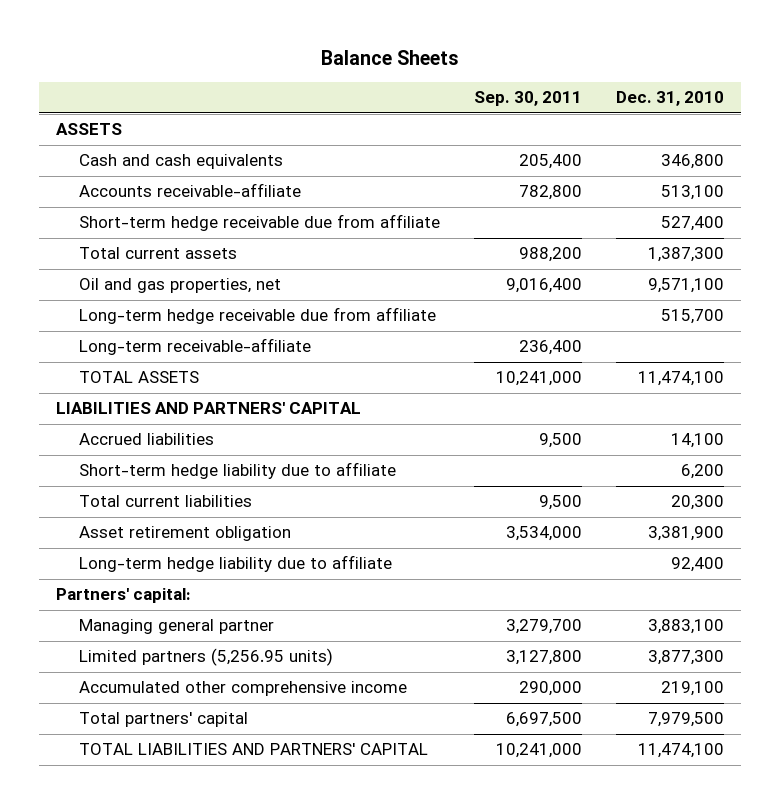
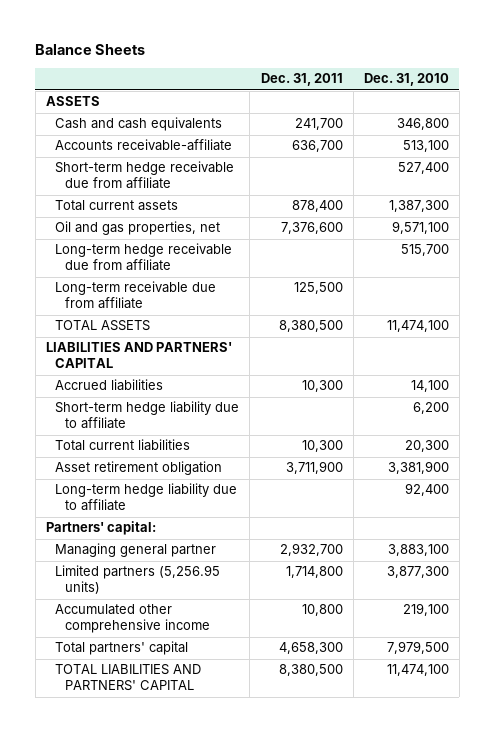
- | Sep. 30, 2011 | Dec. 31, 2010
+ | Dec. 31, 2011 | Dec. 31, 2010
- Long-term receivable-affiliate | 236,400 |
+ Long-term receivable due from affiliate | 125,500 |

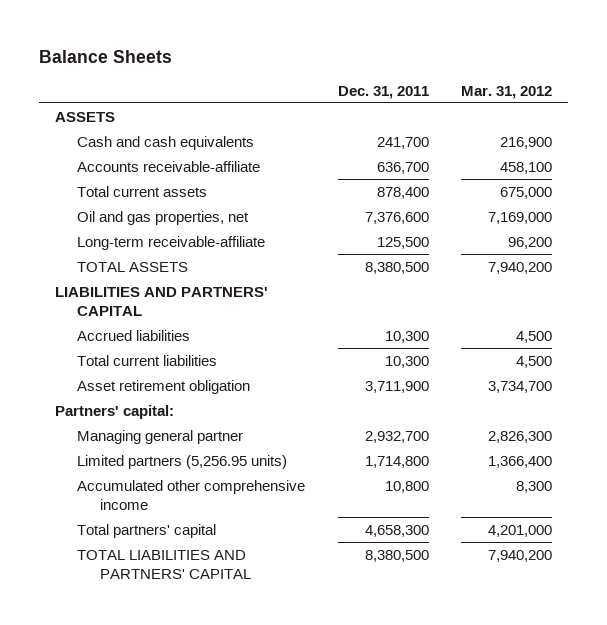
- | Dec. 31, 2011 | Dec. 31, 2010
+ | Dec. 31, 2011 | Mar. 31, 2012
- Short-term hedge receivable due from affiliate | | 527,400
- Long-term hedge receivable due from affiliate | | 515,700
- Long-term receivable due from affiliate | 125,500 |
+ Long-term receivable-affiliate | 125,500 | 96,200
- Short-term hedge liability due to affiliate | | 6,200
- Long-term hedge liability due to affiliate | | 92,400

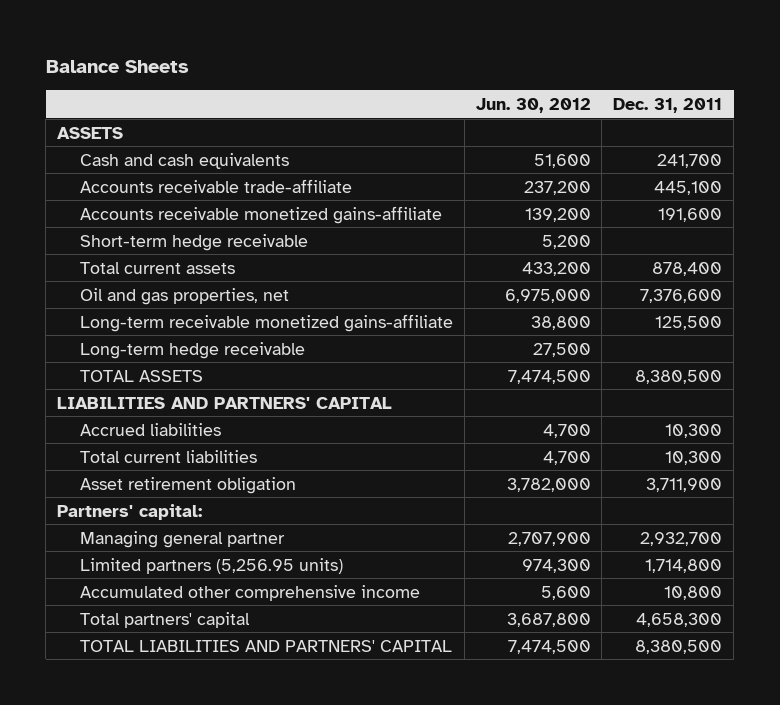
- | Dec. 31, 2011 | Mar. 31, 2012
+ | Jun. 30, 2012 | Dec. 31, 2011
- Accounts receivable-affiliate | 636,700 | 458,100
+ Accounts receivable trade-affiliate | 237,200 | 445,100
+ Accounts receivable monetized gains-affiliate | 139,200 | 191,600
+ Short-term hedge receivable | 5,200 |
- Long-term receivable-affiliate | 125,500 | 96,200
+ Long-term receivable monetized gains-affiliate | 38,800 | 125,500
+ Long-term hedge receivable | 27,500 |

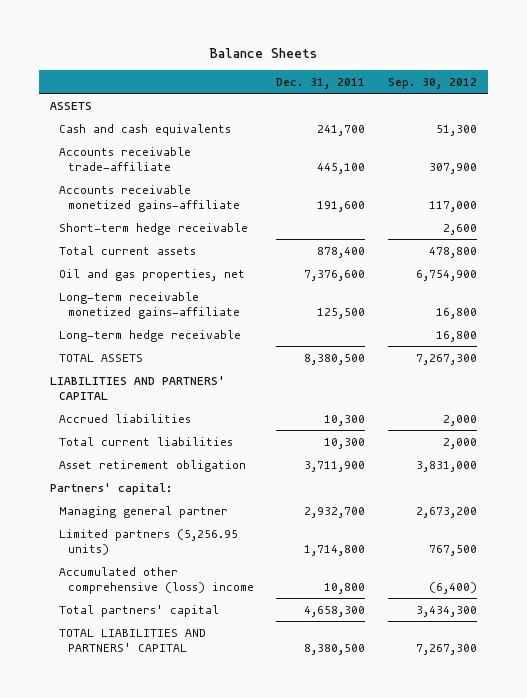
- | Jun. 30, 2012 | Dec. 31, 2011
+ | Dec. 31, 2011 | Sep. 30, 2012
- Accumulated other comprehensive income | 5,600 | 10,800
+ Accumulated other comprehensive (loss) income | 10,800 | (6,400)

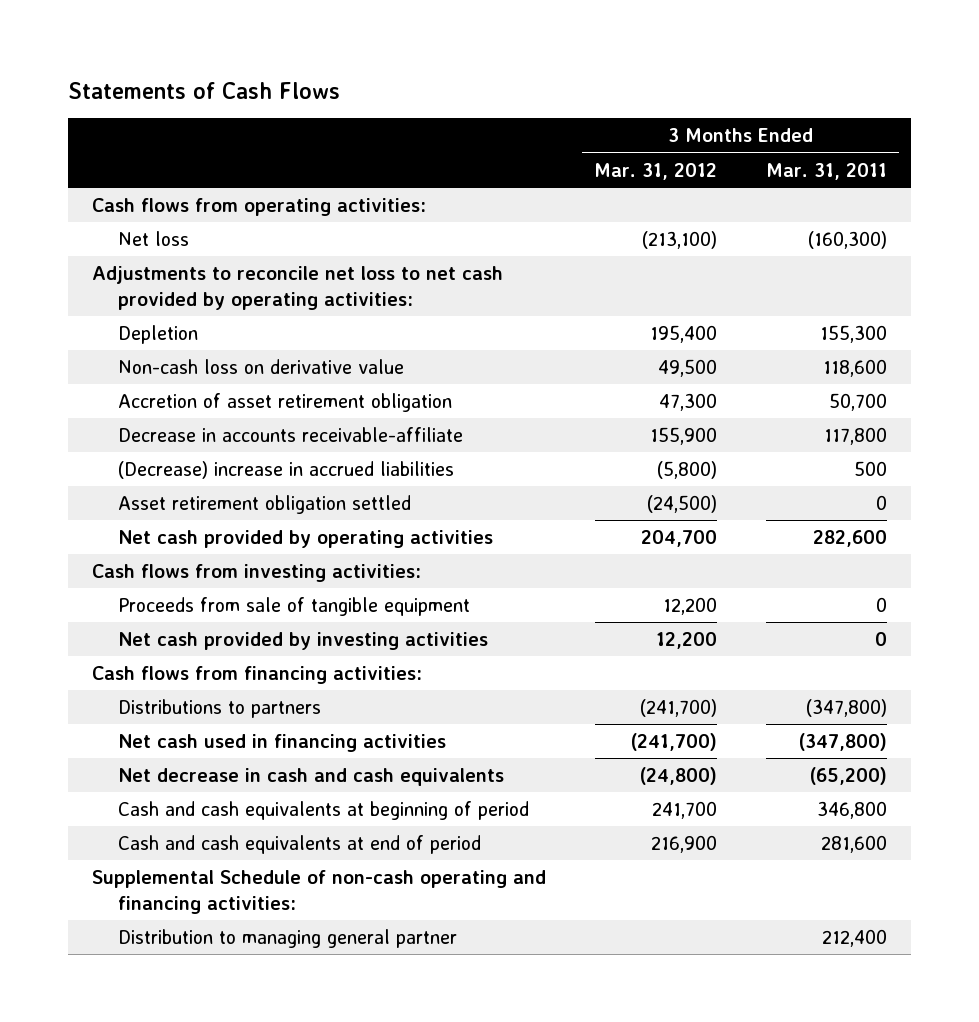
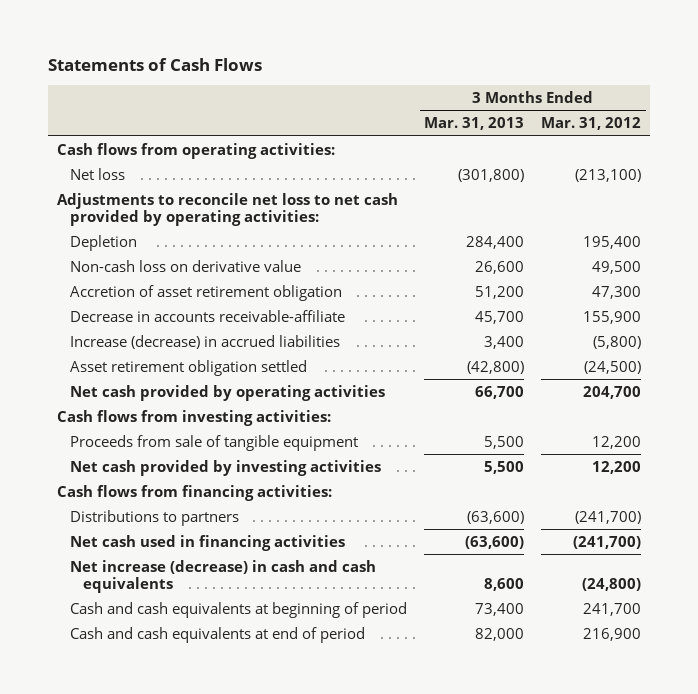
- | 3 Months Ended Mar. 31, 2012 | 3 Months Ended Mar. 31, 2011
+ | 3 Months Ended Mar. 31, 2013 | 3 Months Ended Mar. 31, 2012
- (Decrease) increase in accrued liabilities | (5,800) | 500
+ Increase (decrease) in accrued liabilities | 3,400 | (5,800)
- Net decrease in cash and cash equivalents | (24,800) | (65,200)
+ Net increase (decrease) in cash and cash equivalents | 8,600 | (24,800)
- Supplemental Schedule of non-cash operating and financing activities:
- Distribution to managing general partner | | 212,400

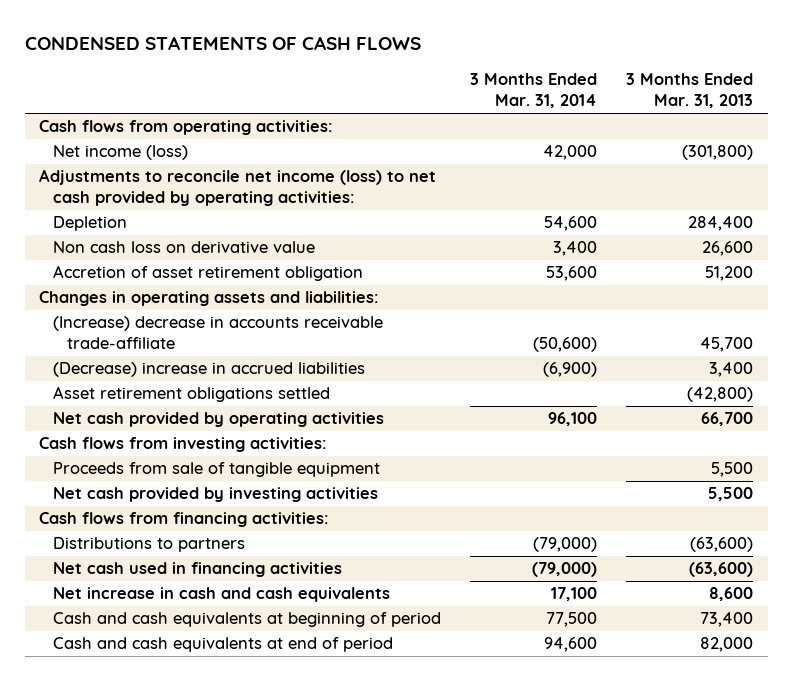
- Statements of Cash Flows
+ CONDENSED STATEMENTS OF CASH FLOWS
- | 3 Months Ended Mar. 31, 2013 | 3 Months Ended Mar. 31, 2012
+ | 3 Months Ended Mar. 31, 2014 | 3 Months Ended Mar. 31, 2013
- Net loss | (301,800) | (213,100)
- Adjustments to reconcile net loss to net cash provided by operating activities:
+ Net income (loss) | 42,000 | (301,800)
+ Adjustments to reconcile net income (loss) to net cash provided by operating activities:
- Non-cash loss on derivative value | 26,600 | 49,500
+ Non cash loss on derivative value | 3,400 | 26,600
- Decrease in accounts receivable-affiliate | 45,700 | 155,900
- Increase (decrease) in accrued liabilities | 3,400 | (5,800)
- Asset retirement obligation settled | (42,800) | (24,500)
+ Changes in operating assets and liabilities:
+ (Increase) decrease in accounts receivable trade-affiliate | (50,600) | 45,700
+ (Decrease) increase in accrued liabilities | (6,900) | 3,400
+ Asset retirement obligations settled | | (42,800)
- Net increase (decrease) in cash and cash equivalents | 8,600 | (24,800)
+ Net increase in cash and cash equivalents | 17,100 | 8,600

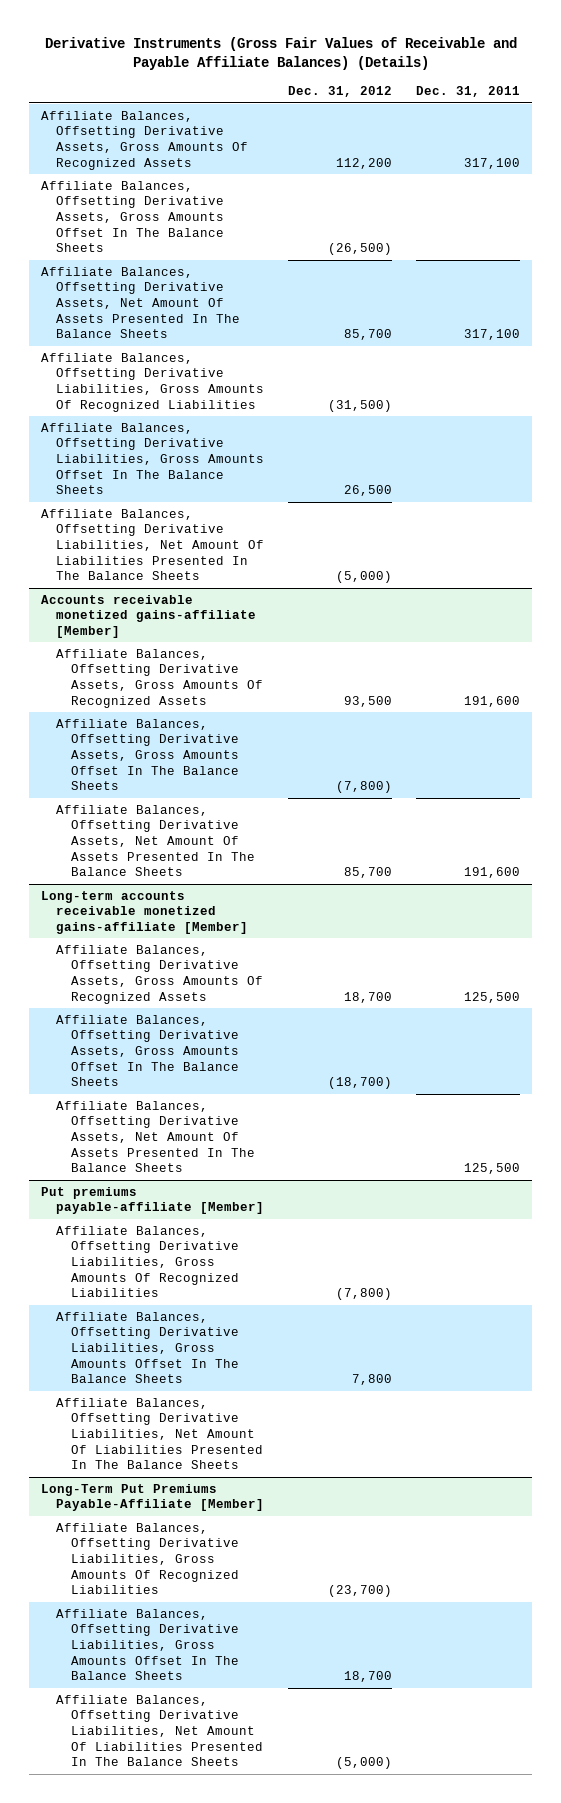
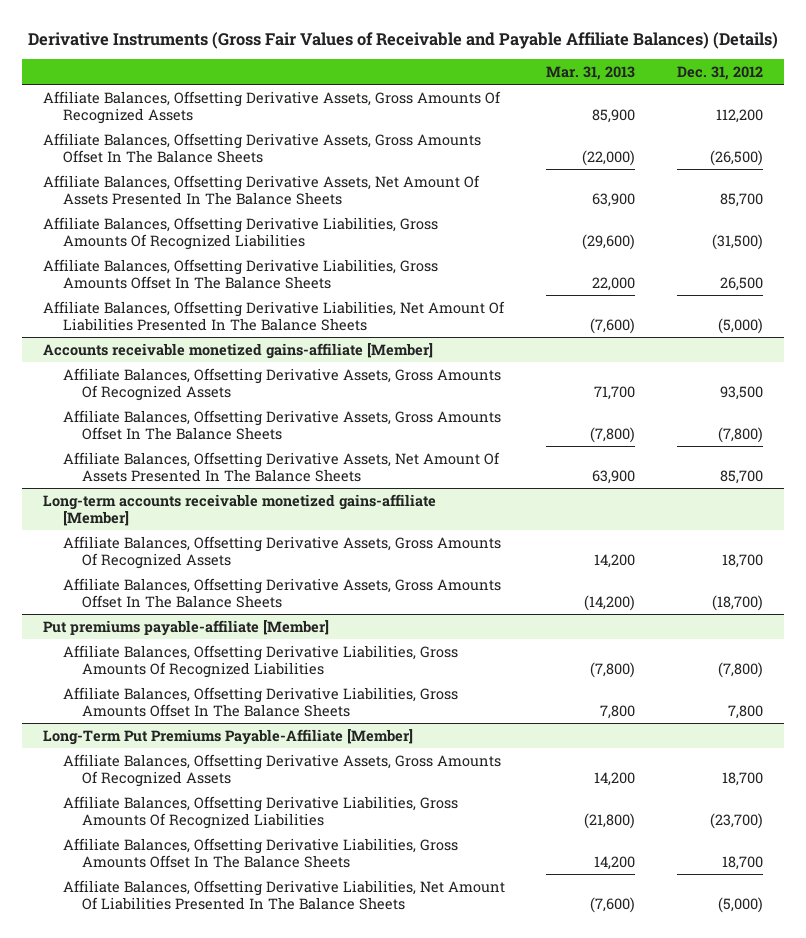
- | Dec. 31, 2012 | Dec. 31, 2011
+ | Mar. 31, 2013 | Dec. 31, 2012
@ Long-term accounts receivable monetized gains-affiliate [Member]
- Affiliate Balances, Offsetting Derivative Assets, Net Amount Of Assets Presented In The Balance Sheets | | 125,500
@ Put premiums payable-affiliate [Member]
- Affiliate Balances, Offsetting Derivative Liabilities, Net Amount Of Liabilities Presented In The Balance Sheets
@ Long-Term Put Premiums Payable-Affiliate [Member]
+ Affiliate Balances, Offsetting Derivative Assets, Gross Amounts Of Recognized Assets | 14,200 | 18,700

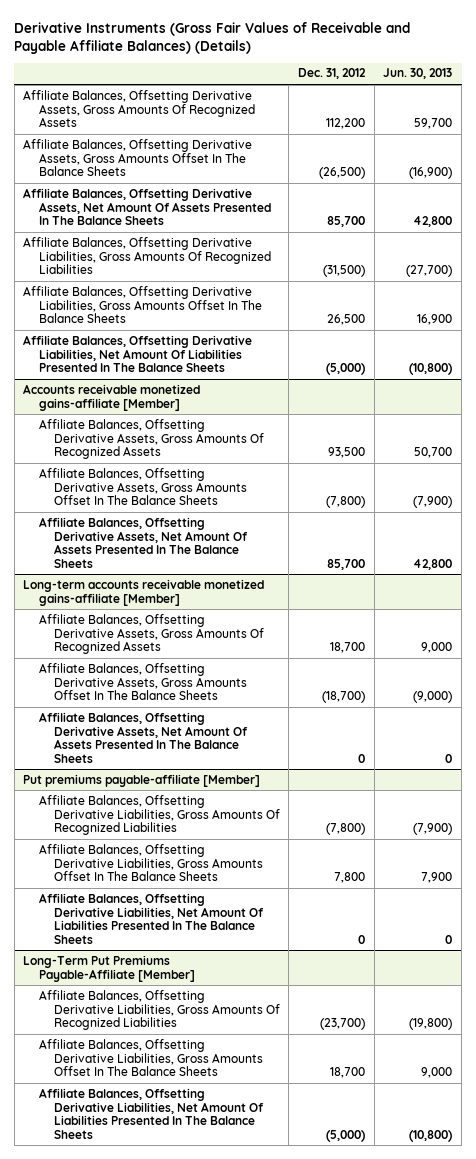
- | Mar. 31, 2013 | Dec. 31, 2012
+ | Dec. 31, 2012 | Jun. 30, 2013
@ Long-term accounts receivable monetized gains-affiliate [Member]
+ Affiliate Balances, Offsetting Derivative Assets, Net Amount Of Assets Presented In The Balance Sheets | 0 | 0
@ Put premiums payable-affiliate [Member]
+ Affiliate Balances, Offsetting Derivative Liabilities, Net Amount Of Liabilities Presented In The Balance Sheets | 0 | 0
@ Long-Term Put Premiums Payable-Affiliate [Member]
- Affiliate Balances, Offsetting Derivative Assets, Gross Amounts Of Recognized Assets | 14,200 | 18,700

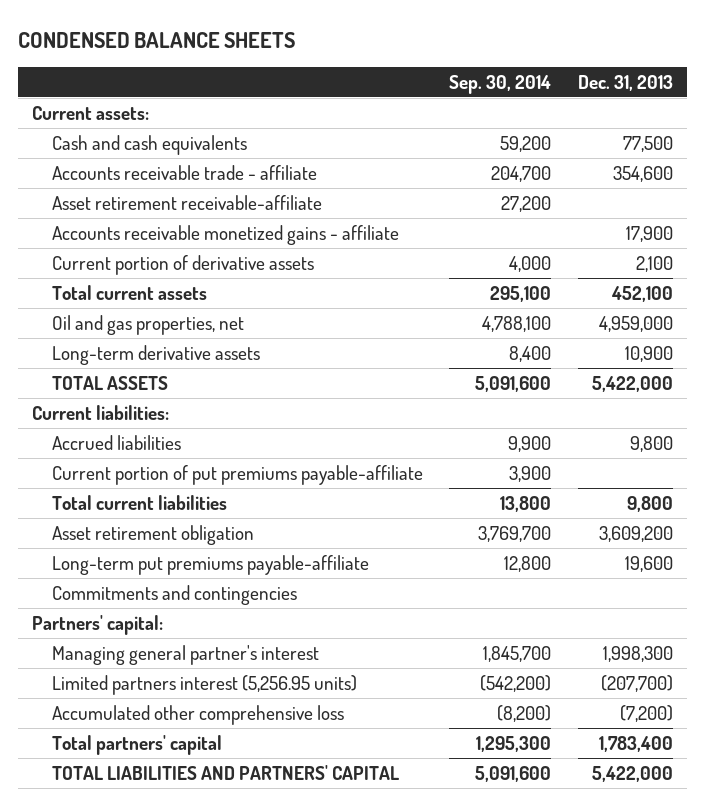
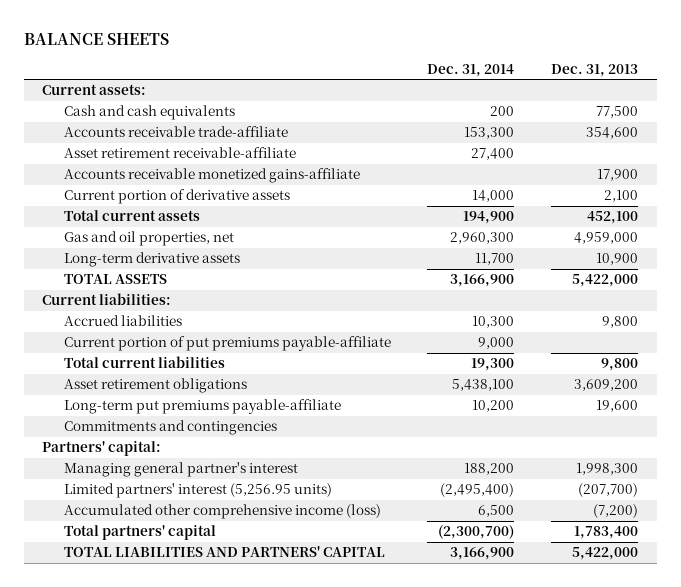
- CONDENSED BALANCE SHEETS
+ BALANCE SHEETS
- | Sep. 30, 2014 | Dec. 31, 2013
+ | Dec. 31, 2014 | Dec. 31, 2013
- Accounts receivable trade - affiliate | 204,700 | 354,600
+ Accounts receivable trade-affiliate | 153,300 | 354,600
- Accounts receivable monetized gains - affiliate | | 17,900
+ Accounts receivable monetized gains-affiliate | | 17,900
- Oil and gas properties, net | 4,788,100 | 4,959,000
+ Gas and oil properties, net | 2,960,300 | 4,959,000
- Asset retirement obligation | 3,769,700 | 3,609,200
+ Asset retirement obligations | 5,438,100 | 3,609,200
- Limited partners interest (5,256.95 units) | (542,200) | (207,700)
- Accumulated other comprehensive loss | (8,200) | (7,200)
+ Limited partners' interest (5,256.95 units) | (2,495,400) | (207,700)
+ Accumulated other comprehensive income (loss) | 6,500 | (7,200)

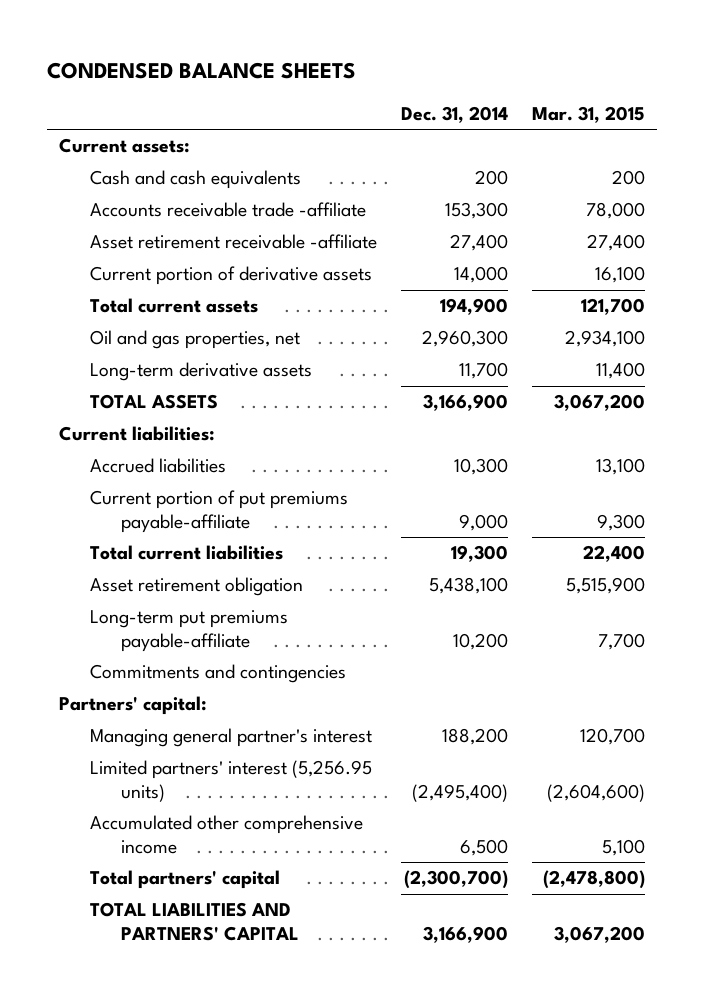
- BALANCE SHEETS
+ CONDENSED BALANCE SHEETS
- | Dec. 31, 2014 | Dec. 31, 2013
+ | Dec. 31, 2014 | Mar. 31, 2015
- Accounts receivable trade-affiliate | 153,300 | 354,600
- Asset retirement receivable-affiliate | 27,400 |
- Accounts receivable monetized gains-affiliate | | 17,900
+ Accounts receivable trade -affiliate | 153,300 | 78,000
+ Asset retirement receivable -affiliate | 27,400 | 27,400
- Gas and oil properties, net | 2,960,300 | 4,959,000
+ Oil and gas properties, net | 2,960,300 | 2,934,100
- Asset retirement obligations | 5,438,100 | 3,609,200
+ Asset retirement obligation | 5,438,100 | 5,515,900
- Accumulated other comprehensive income (loss) | 6,500 | (7,200)
+ Accumulated other comprehensive income | 6,500 | 5,100

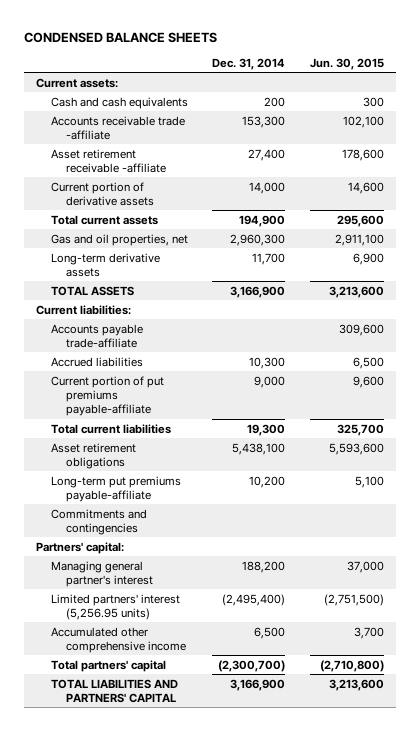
- | Dec. 31, 2014 | Mar. 31, 2015
+ | Dec. 31, 2014 | Jun. 30, 2015
- Oil and gas properties, net | 2,960,300 | 2,934,100
+ Gas and oil properties, net | 2,960,300 | 2,911,100
+ Accounts payable trade-affiliate | | 309,600
- Asset retirement obligation | 5,438,100 | 5,515,900
+ Asset retirement obligations | 5,438,100 | 5,593,600

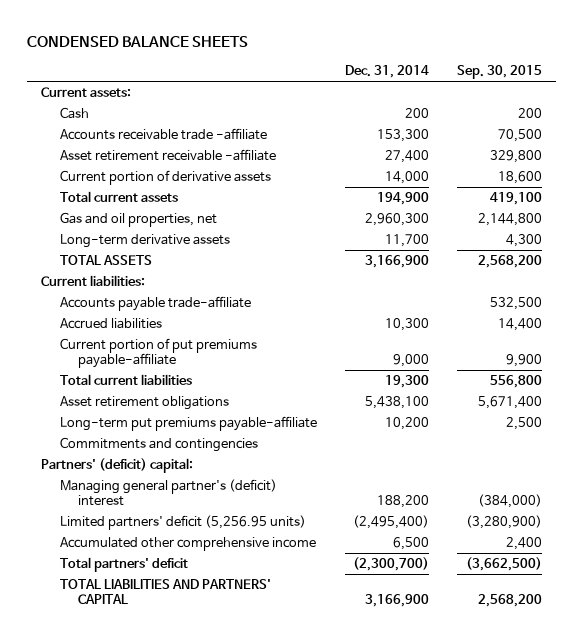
- | Dec. 31, 2014 | Jun. 30, 2015
+ | Dec. 31, 2014 | Sep. 30, 2015
- Cash and cash equivalents | 200 | 300
+ Cash | 200 | 200
- Partners' capital:
- Managing general partner's interest | 188,200 | 37,000
- Limited partners' interest (5,256.95 units) | (2,495,400) | (2,751,500)
+ Partners' (deficit) capital:
+ Managing general partner's (deficit) interest | 188,200 | (384,000)
+ Limited partners' deficit (5,256.95 units) | (2,495,400) | (3,280,900)
- Total partners' capital | (2,300,700) | (2,710,800)
+ Total partners' deficit | (2,300,700) | (3,662,500)

